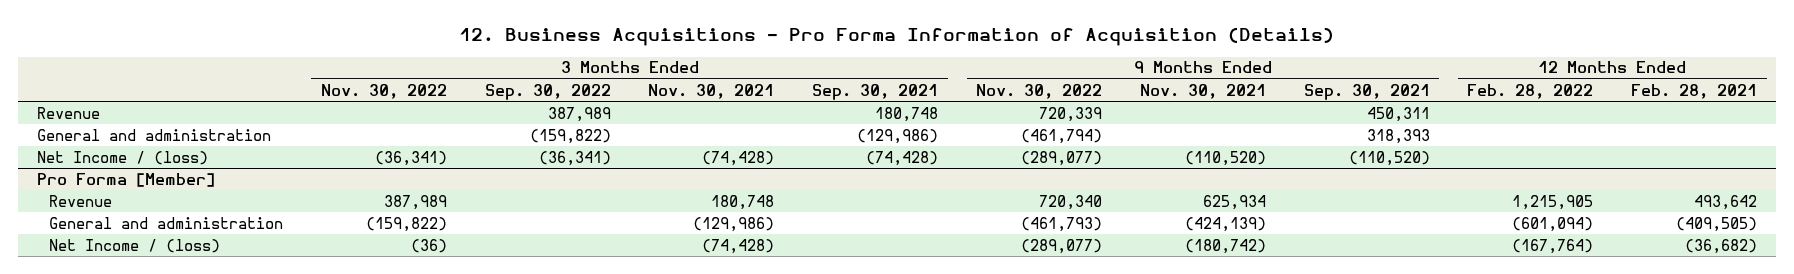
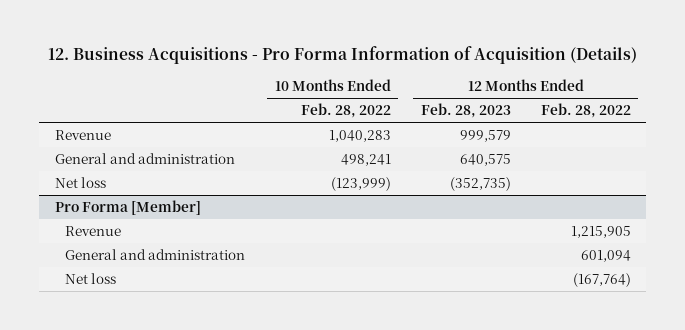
- | 3 Months Ended Nov. 30, 2022 | 3 Months Ended Sep. 30, 2022 | 3 Months Ended Nov. 30, 2021 | 3 Months Ended Sep. 30, 2021 | 9 Months Ended Nov. 30, 2022 | 9 Months Ended Nov. 30, 2021 | 9 Months Ended Sep. 30, 2021 | 12 Months Ended Feb. 28, 2022 | 12 Months Ended Feb. 28, 2021
+ | 10 Months Ended Feb. 28, 2022 | 12 Months Ended Feb. 28, 2023 | 12 Months Ended Feb. 28, 2022
- Net Income / (loss) | (36,341) | (36,341) | (74,428) | (74,428) | (289,077) | (110,520) | (110,520) | |
+ Net loss | (123,999) | (352,735) |
@ Pro Forma [Member]
- General and administration | (159,822) | | (129,986) | | (461,793) | (424,139) | | (601,094) | (409,505)
- Net Income / (loss) | (36) | | (74,428) | | (289,077) | (180,742) | | (167,764) | (36,682)
+ General and administration | | | 601,094
+ Net loss | | | (167,764)

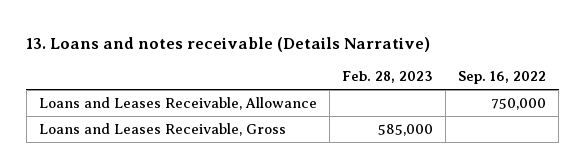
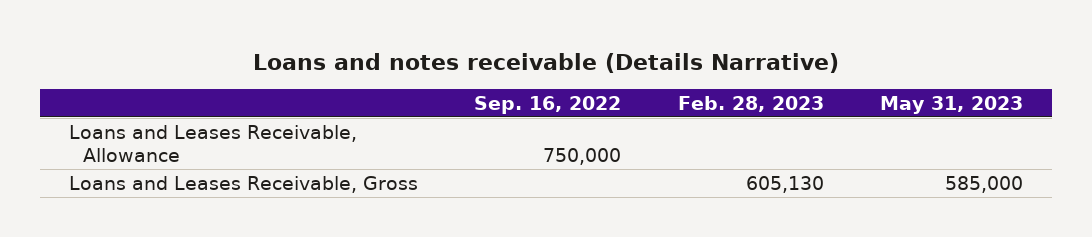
- 13. Loans and notes receivable (Details Narrative)
+ Loans and notes receivable (Details Narrative)
- | Feb. 28, 2023 | Sep. 16, 2022
+ | Sep. 16, 2022 | Feb. 28, 2023 | May 31, 2023
- Loans and Leases Receivable, Gross | 585,000 |
+ Loans and Leases Receivable, Gross | | 605,130 | 585,000

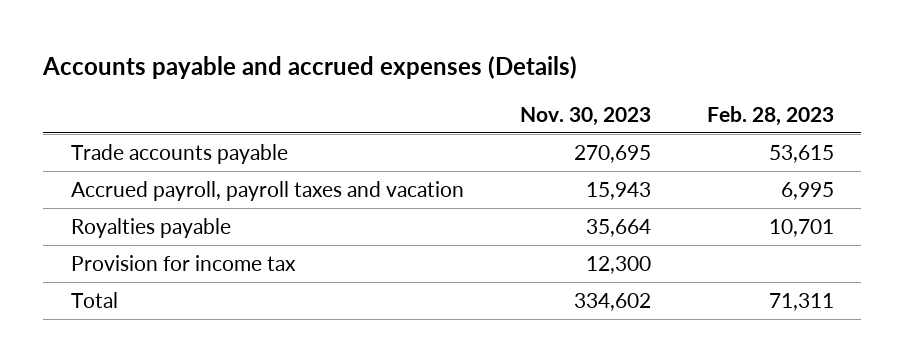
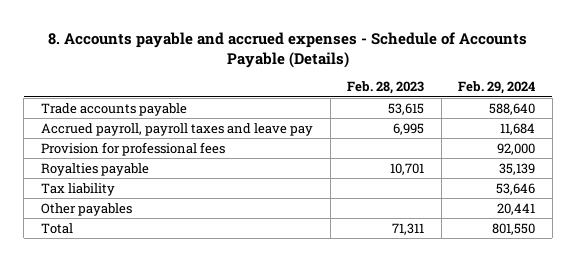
- Accounts payable and accrued expenses (Details)
+ 8. Accounts payable and accrued expenses - Schedule of Accounts Payable (Details)
- | Nov. 30, 2023 | Feb. 28, 2023
+ | Feb. 28, 2023 | Feb. 29, 2024
- Accrued payroll, payroll taxes and vacation | 15,943 | 6,995
+ Accrued payroll, payroll taxes and leave pay | 6,995 | 11,684
+ Provision for professional fees | | 92,000
- Provision for income tax | 12,300 |
+ Tax liability | | 53,646
+ Other payables | | 20,441

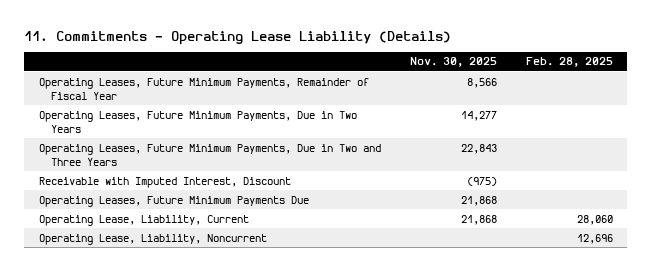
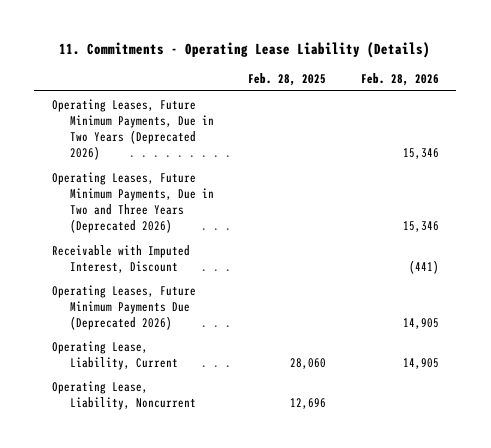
- | Nov. 30, 2025 | Feb. 28, 2025
+ | Feb. 28, 2025 | Feb. 28, 2026
- Operating Leases, Future Minimum Payments, Remainder of Fiscal Year | 8,566 |
- Operating Leases, Future Minimum Payments, Due in Two Years | 14,277 |
- Operating Leases, Future Minimum Payments, Due in Two and Three Years | 22,843 |
+ Operating Leases, Future Minimum Payments, Due in Two Years (Deprecated 2026) | | 15,346
+ Operating Leases, Future Minimum Payments, Due in Two and Three Years (Deprecated 2026) | | 15,346
- Operating Leases, Future Minimum Payments Due | 21,868 |
+ Operating Leases, Future Minimum Payments Due (Deprecated 2026) | | 14,905

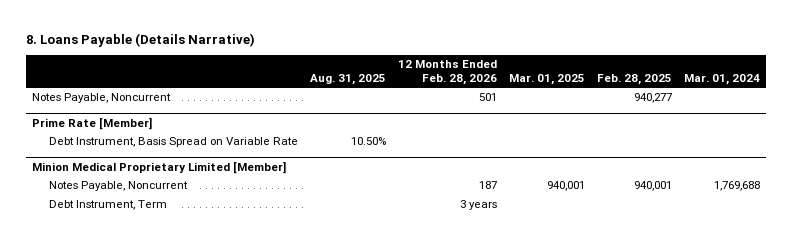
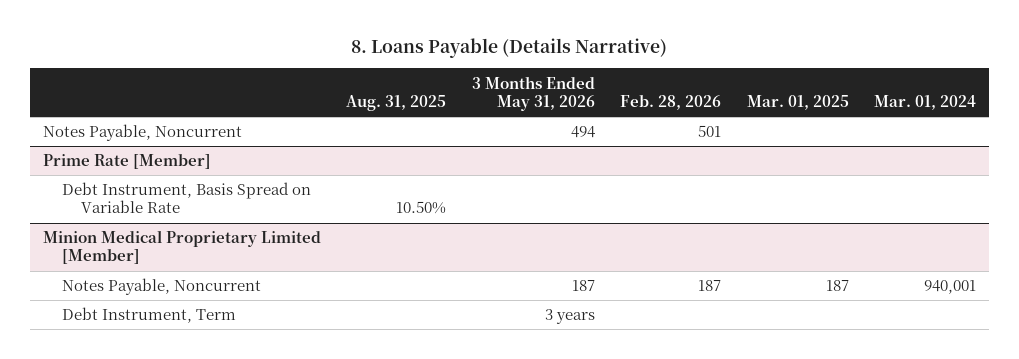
- | Aug. 31, 2025 | 12 Months Ended Feb. 28, 2026 | Mar. 01, 2025 | Feb. 28, 2025 | Mar. 01, 2024
+ | Aug. 31, 2025 | 3 Months Ended May 31, 2026 | Feb. 28, 2026 | Mar. 01, 2025 | Mar. 01, 2024
@ Minion Medical Proprietary Limited [Member]
- Notes Payable, Noncurrent | | 187 | 940,001 | 940,001 | 1,769,688
+ Notes Payable, Noncurrent | | 187 | 187 | 187 | 940,001

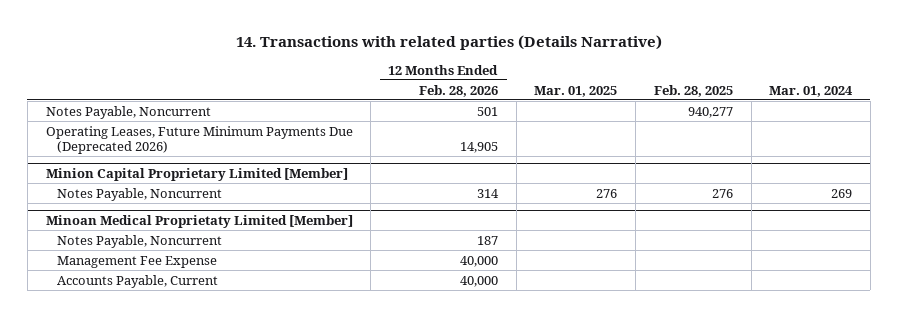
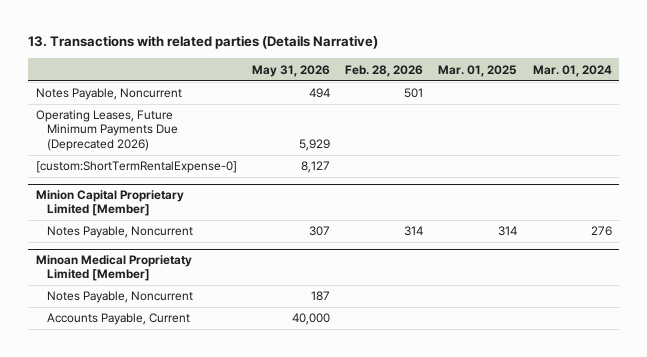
- 14. Transactions with related parties (Details Narrative)
+ 13. Transactions with related parties (Details Narrative)
- | 12 Months Ended Feb. 28, 2026 | Mar. 01, 2025 | Feb. 28, 2025 | Mar. 01, 2024
+ | May 31, 2026 | Feb. 28, 2026 | Mar. 01, 2025 | Mar. 01, 2024
+ [custom:ShortTermRentalExpense-0] | 8,127 | | |
@ Minion Capital Proprietary Limited [Member]
- Notes Payable, Noncurrent | 314 | 276 | 276 | 269
+ Notes Payable, Noncurrent | 307 | 314 | 314 | 276
@ Minoan Medical Proprietaty Limited [Member]
- Management Fee Expense | 40,000 | | |

